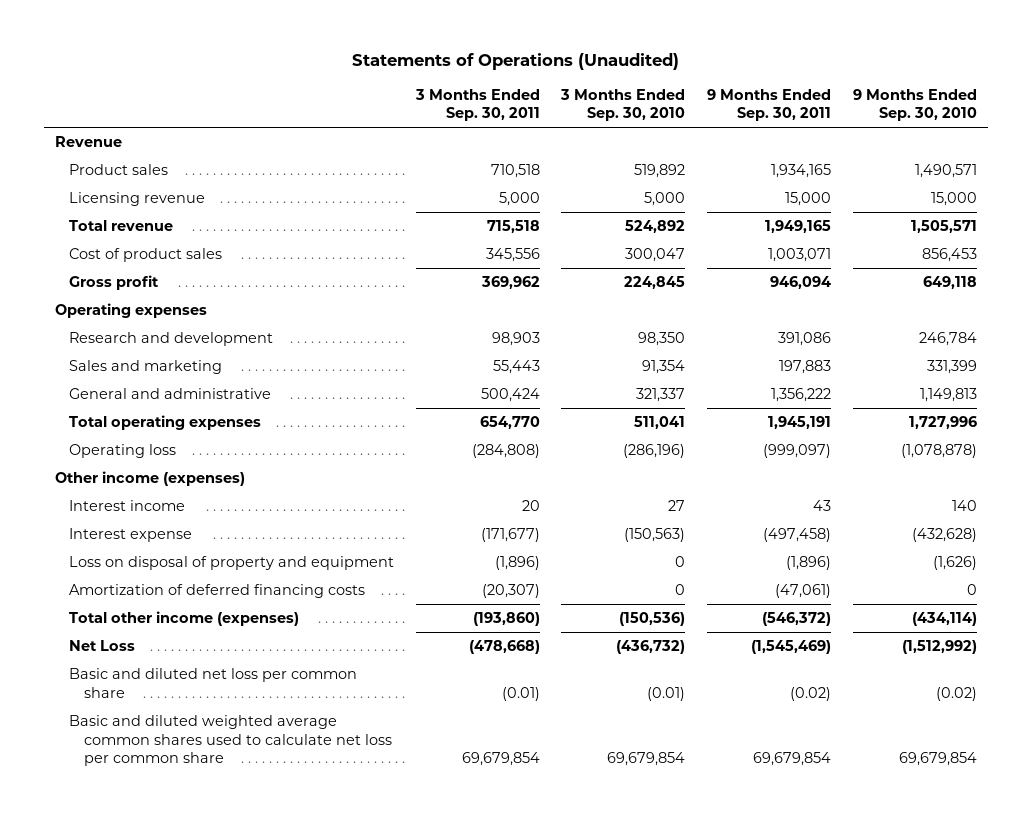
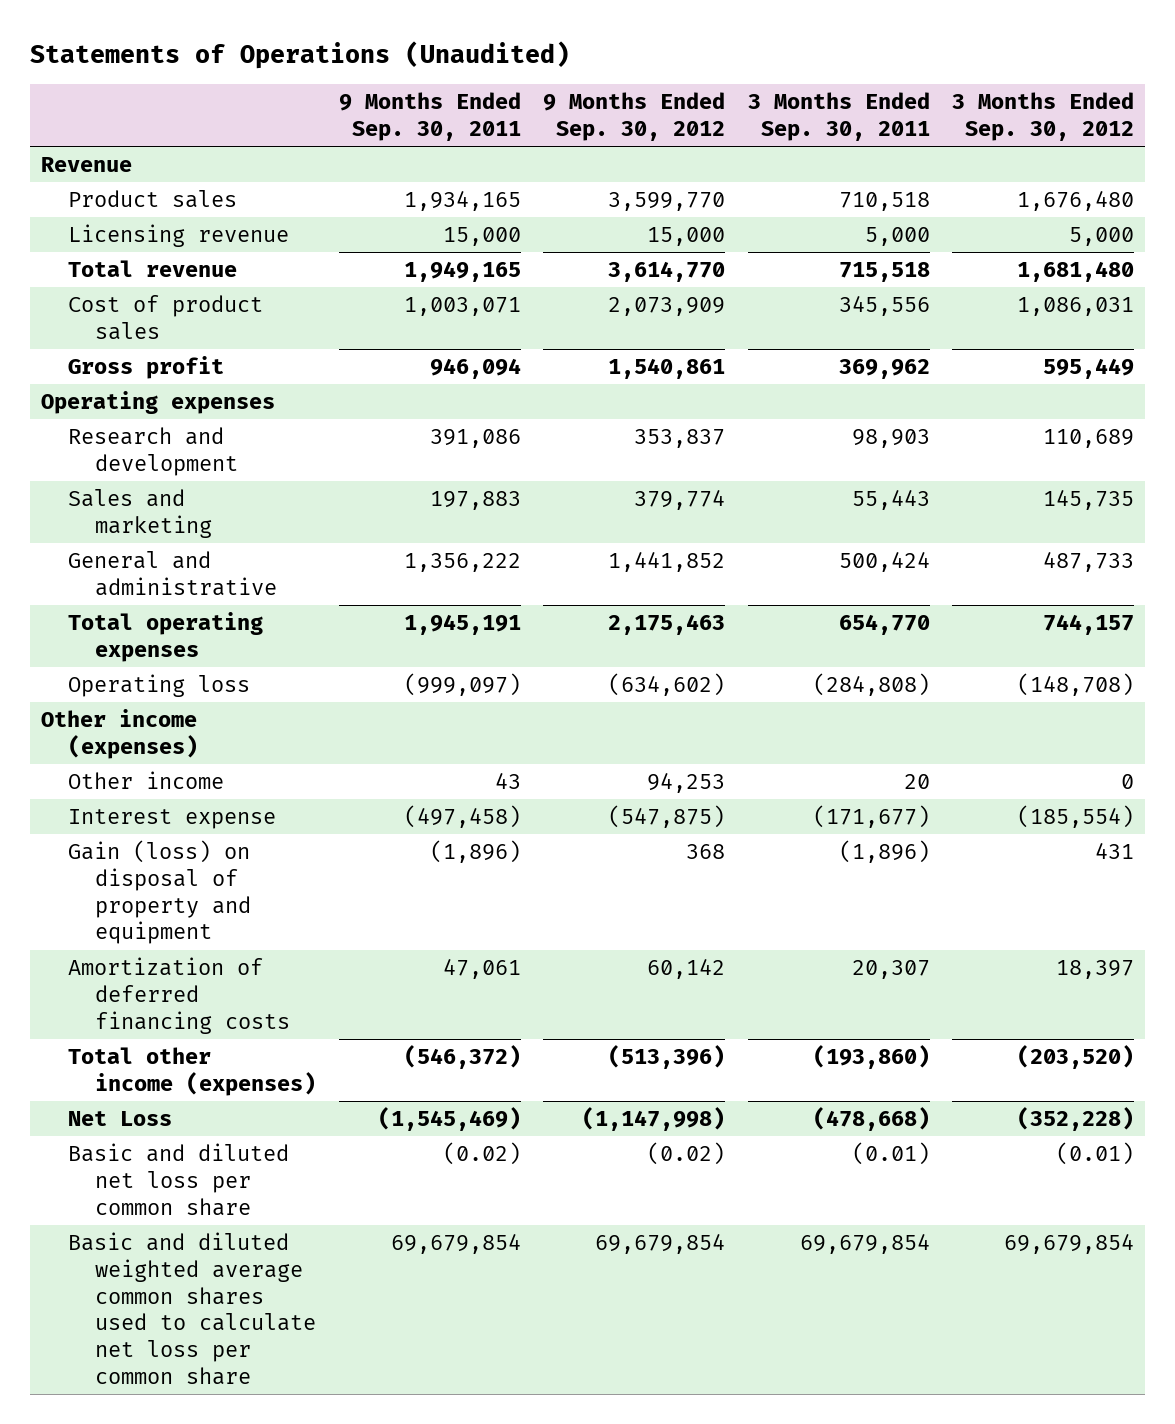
- | 3 Months Ended Sep. 30, 2011 | 3 Months Ended Sep. 30, 2010 | 9 Months Ended Sep. 30, 2011 | 9 Months Ended Sep. 30, 2010
+ | 9 Months Ended Sep. 30, 2011 | 9 Months Ended Sep. 30, 2012 | 3 Months Ended Sep. 30, 2011 | 3 Months Ended Sep. 30, 2012
- Interest income | 20 | 27 | 43 | 140
+ Other income | 43 | 94,253 | 20 | 0
- Loss on disposal of property and equipment | (1,896) | 0 | (1,896) | (1,626)
- Amortization of deferred financing costs | (20,307) | 0 | (47,061) | 0
+ Gain (loss) on disposal of property and equipment | (1,896) | 368 | (1,896) | 431
+ Amortization of deferred financing costs | 47,061 | 60,142 | 20,307 | 18,397

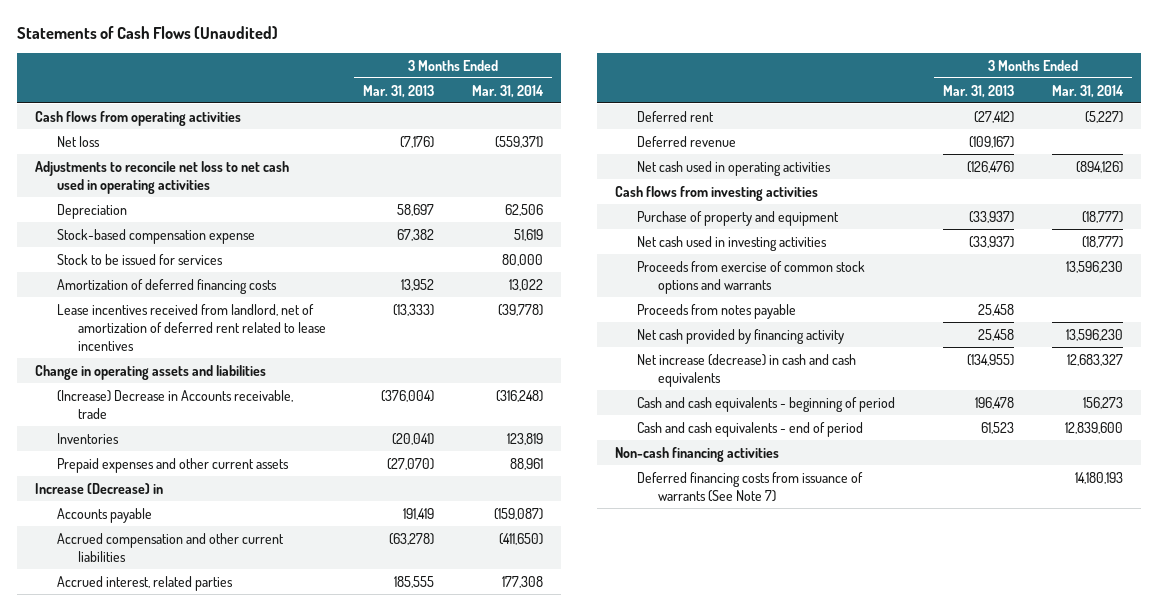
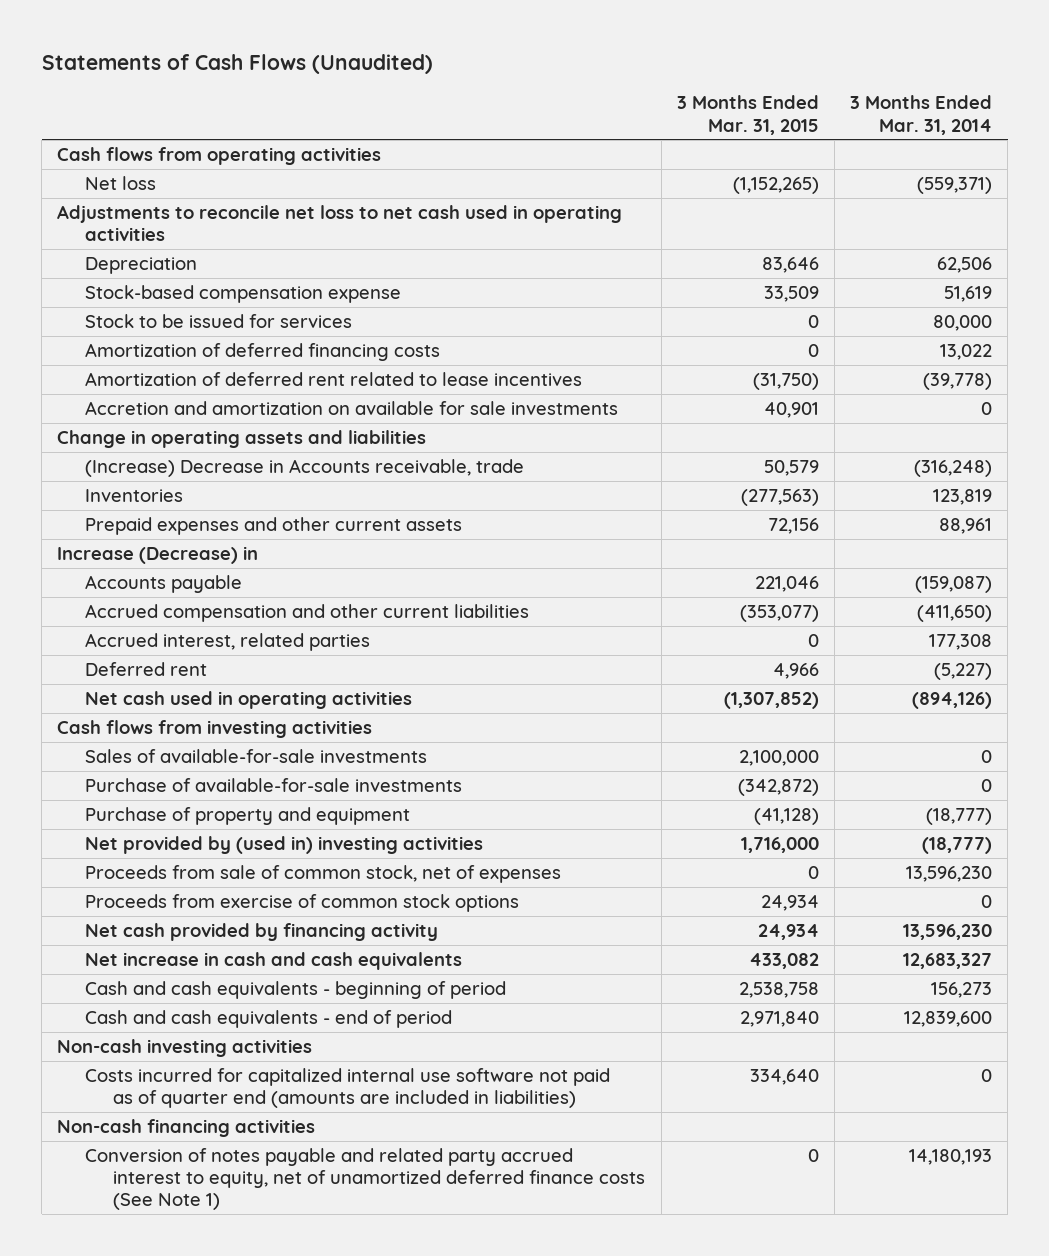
- | 3 Months Ended Mar. 31, 2013 | 3 Months Ended Mar. 31, 2014
+ | 3 Months Ended Mar. 31, 2015 | 3 Months Ended Mar. 31, 2014
- Lease incentives received from landlord, net of amortization of deferred rent related to lease incentives | (13,333) | (39,778)
+ Amortization of deferred rent related to lease incentives | (31,750) | (39,778)
+ Accretion and amortization on available for sale investments | 40,901 | 0
- Deferred revenue | (109,167) |
+ Sales of available-for-sale investments | 2,100,000 | 0
+ Purchase of available-for-sale investments | (342,872) | 0
- Net cash used in investing activities | (33,937) | (18,777)
- Proceeds from exercise of common stock options and warrants | | 13,596,230
- Proceeds from notes payable | 25,458 |
+ Net provided by (used in) investing activities | 1,716,000 | (18,777)
+ Proceeds from sale of common stock, net of expenses | 0 | 13,596,230
+ Proceeds from exercise of common stock options | 24,934 | 0
- Net increase (decrease) in cash and cash equivalents | (134,955) | 12,683,327
+ Net increase in cash and cash equivalents | 433,082 | 12,683,327
+ Non-cash investing activities
+ Costs incurred for capitalized internal use software not paid as of quarter end (amounts are included in liabilities) | 334,640 | 0
- Deferred financing costs from issuance of warrants (See Note 7) | | 14,180,193
+ Conversion of notes payable and related party accrued interest to equity, net of unamortized deferred finance costs (See Note 1) | 0 | 14,180,193

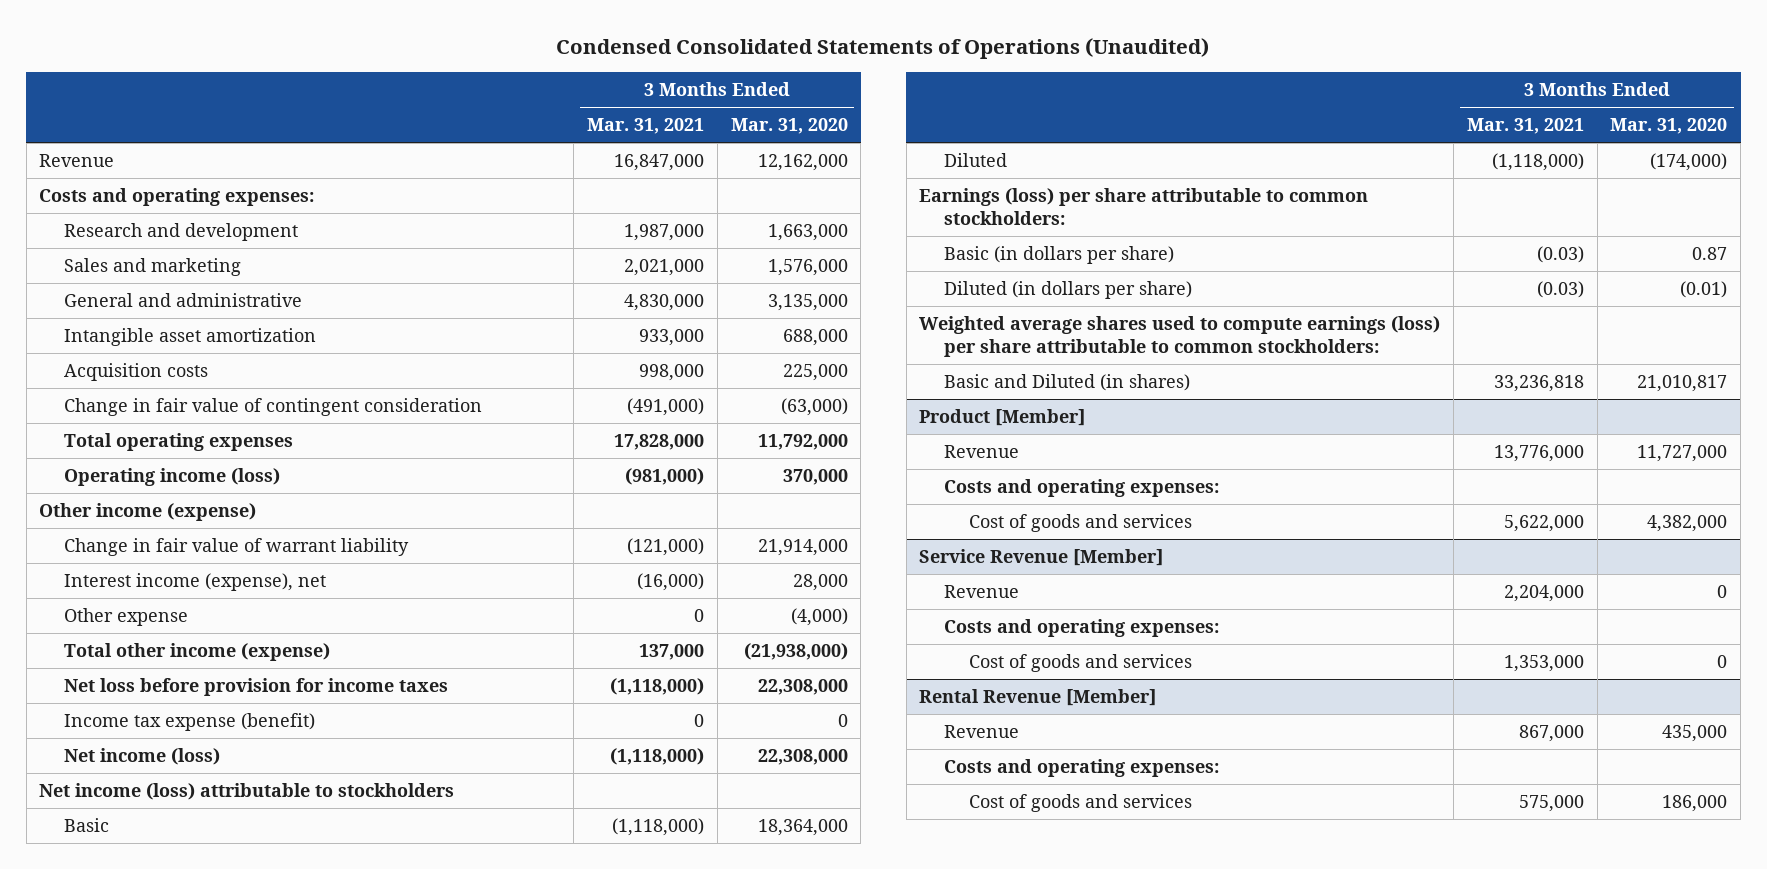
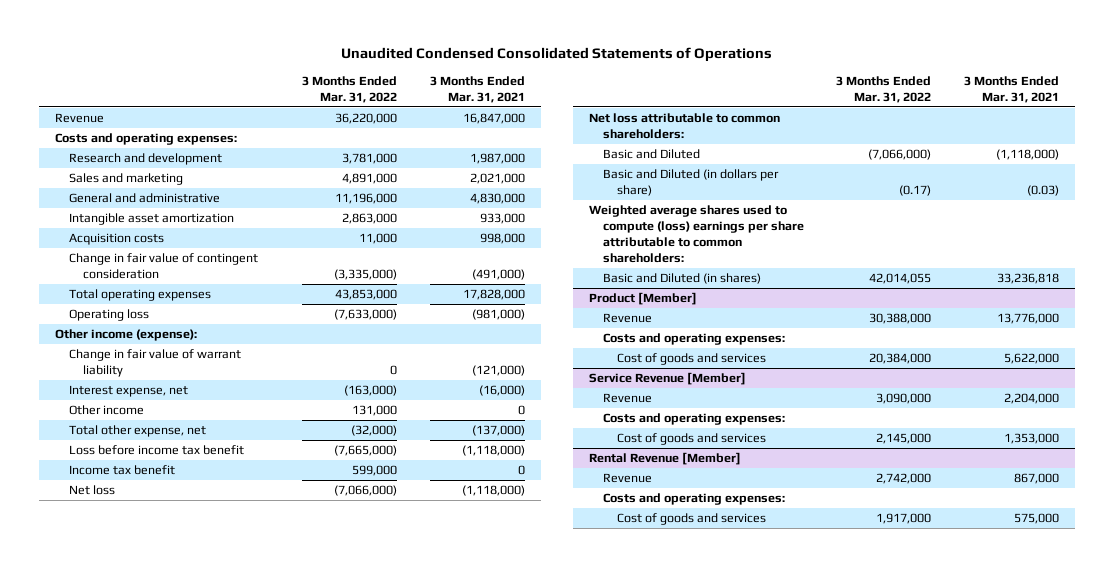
- Condensed Consolidated Statements of Operations (Unaudited)
+ Unaudited Condensed Consolidated Statements of Operations
- | 3 Months Ended Mar. 31, 2021 | 3 Months Ended Mar. 31, 2020
+ | 3 Months Ended Mar. 31, 2022 | 3 Months Ended Mar. 31, 2021
- Operating income (loss) | (981,000) | 370,000
- Other income (expense)
+ Operating loss | (7,633,000) | (981,000)
+ Other income (expense):
- Interest income (expense), net | (16,000) | 28,000
- Other expense | 0 | (4,000)
- Total other income (expense) | 137,000 | (21,938,000)
- Net loss before provision for income taxes | (1,118,000) | 22,308,000
- Income tax expense (benefit) | 0 | 0
- Net income (loss) | (1,118,000) | 22,308,000
- Net income (loss) attributable to stockholders
- Basic | (1,118,000) | 18,364,000
- Diluted | (1,118,000) | (174,000)
- Earnings (loss) per share attributable to common stockholders:
- Basic (in dollars per share) | (0.03) | 0.87
- Diluted (in dollars per share) | (0.03) | (0.01)
- Weighted average shares used to compute earnings (loss) per share attributable to common stockholders:
+ Interest expense, net | (163,000) | (16,000)
+ Other income | 131,000 | 0
+ Total other expense, net | (32,000) | (137,000)
+ Loss before income tax benefit | (7,665,000) | (1,118,000)
+ Income tax benefit | 599,000 | 0
+ Net loss | (7,066,000) | (1,118,000)
+ Net loss attributable to common shareholders:
+ Basic and Diluted | (7,066,000) | (1,118,000)
+ Basic and Diluted (in dollars per share) | (0.17) | (0.03)
+ Weighted average shares used to compute (loss) earnings per share attributable to common shareholders:

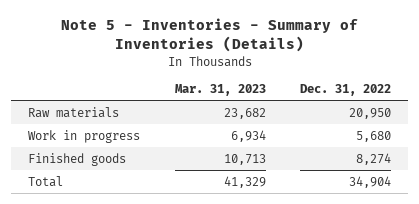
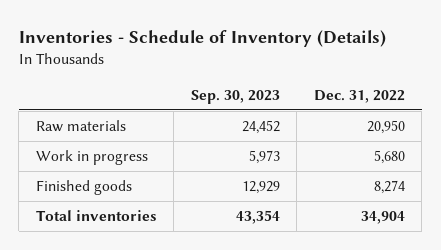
- Note 5 - Inventories - Summary of Inventories (Details)
+ Inventories - Schedule of Inventory (Details)
- | Mar. 31, 2023 | Dec. 31, 2022
+ | Sep. 30, 2023 | Dec. 31, 2022
- Total | 41,329 | 34,904
+ Total inventories | 43,354 | 34,904

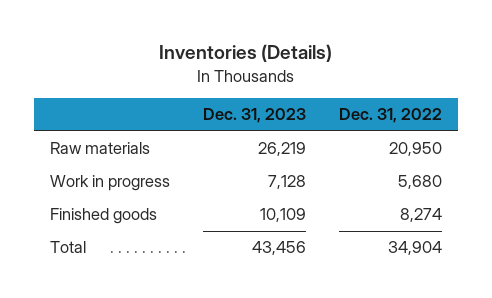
- Inventories - Schedule of Inventory (Details)
+ Inventories (Details)
- | Sep. 30, 2023 | Dec. 31, 2022
+ | Dec. 31, 2023 | Dec. 31, 2022
- Total inventories | 43,354 | 34,904
+ Total | 43,456 | 34,904

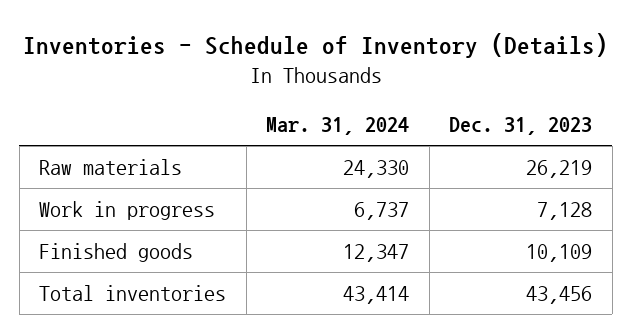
- Inventories (Details)
+ Inventories - Schedule of Inventory (Details)
- | Dec. 31, 2023 | Dec. 31, 2022
+ | Mar. 31, 2024 | Dec. 31, 2023
- Total | 43,456 | 34,904
+ Total inventories | 43,414 | 43,456

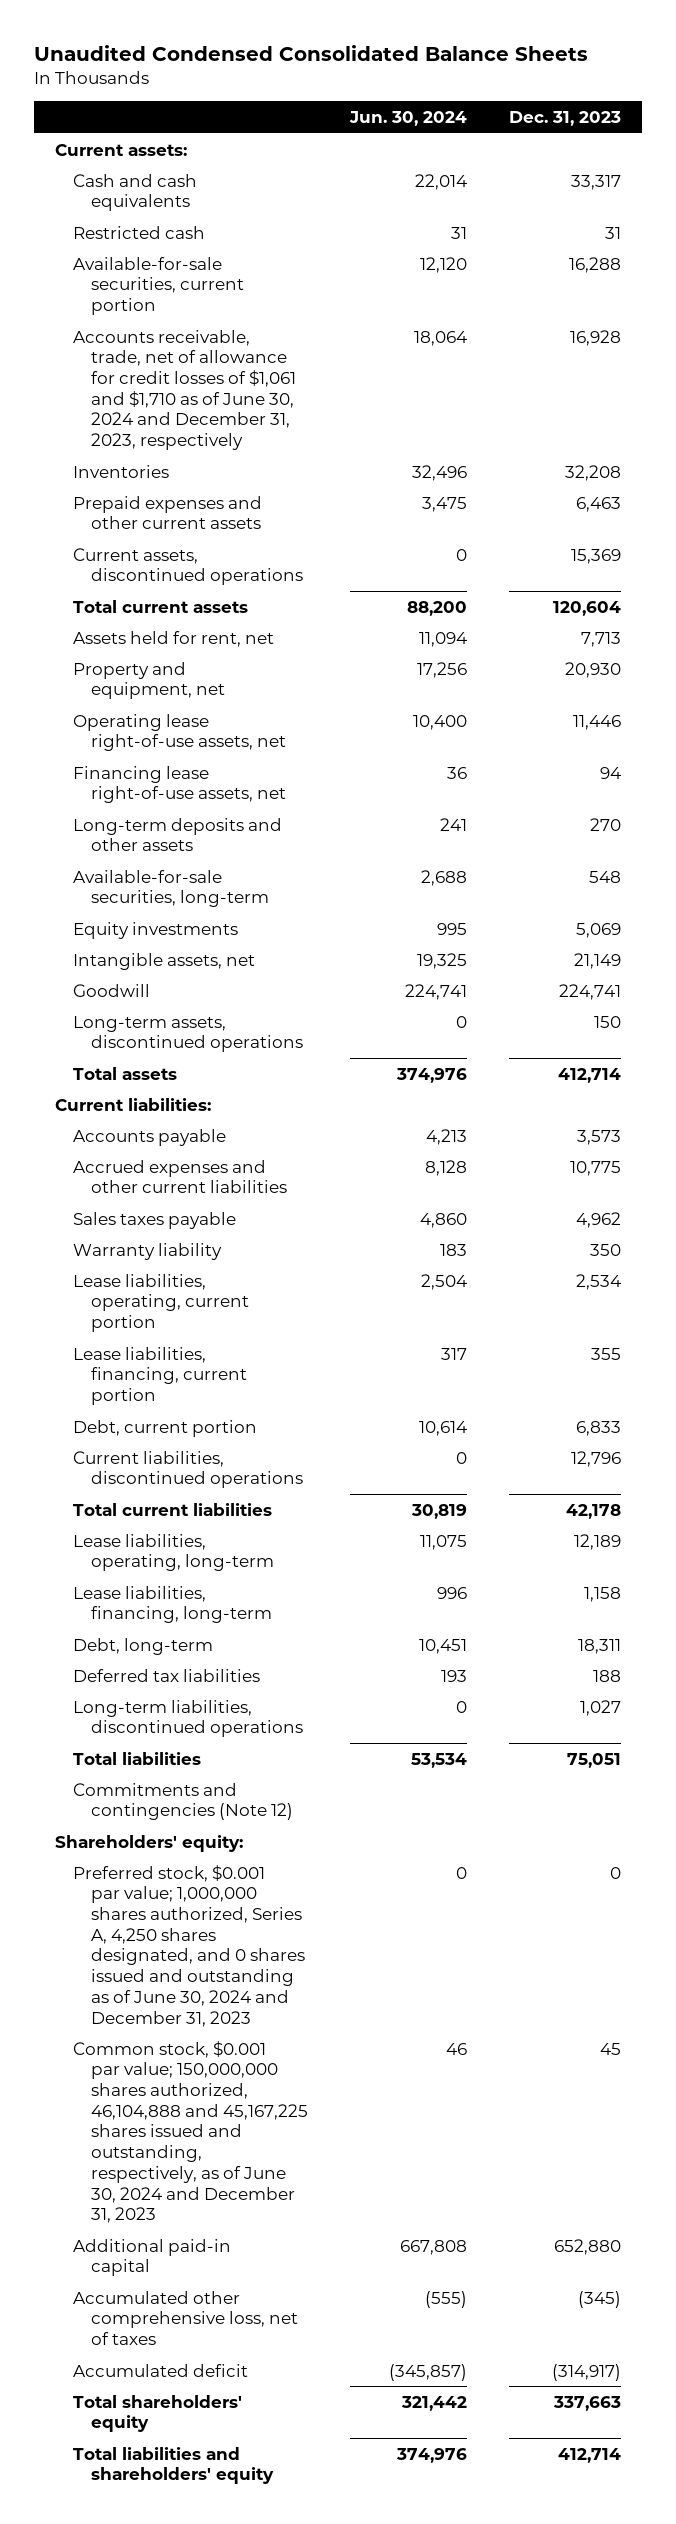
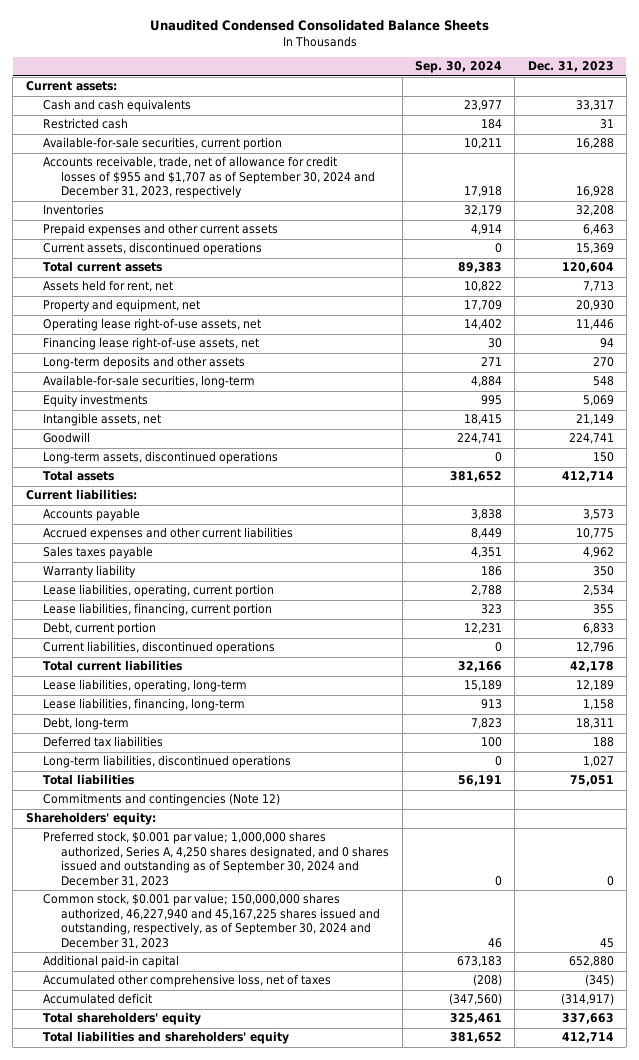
- | Jun. 30, 2024 | Dec. 31, 2023
+ | Sep. 30, 2024 | Dec. 31, 2023
- Accounts receivable, trade, net of allowance for credit losses of $1,061 and $1,710 as of June 30, 2024 and December 31, 2023, respectively | 18,064 | 16,928
+ Accounts receivable, trade, net of allowance for credit losses of $955 and $1,707 as of September 30, 2024 and December 31, 2023, respectively | 17,918 | 16,928
- Preferred stock, $0.001 par value; 1,000,000 shares authorized, Series A, 4,250 shares designated, and 0 shares issued and outstanding as of June 30, 2024 and December 31, 2023 | 0 | 0
- Common stock, $0.001 par value; 150,000,000 shares authorized, 46,104,888 and 45,167,225 shares issued and outstanding, respectively, as of June 30, 2024 and December 31, 2023 | 46 | 45
+ Preferred stock, $0.001 par value; 1,000,000 shares authorized, Series A, 4,250 shares designated, and 0 shares issued and outstanding as of September 30, 2024 and December 31, 2023 | 0 | 0
+ Common stock, $0.001 par value; 150,000,000 shares authorized, 46,227,940 and 45,167,225 shares issued and outstanding, respectively, as of September 30, 2024 and December 31, 2023 | 46 | 45

